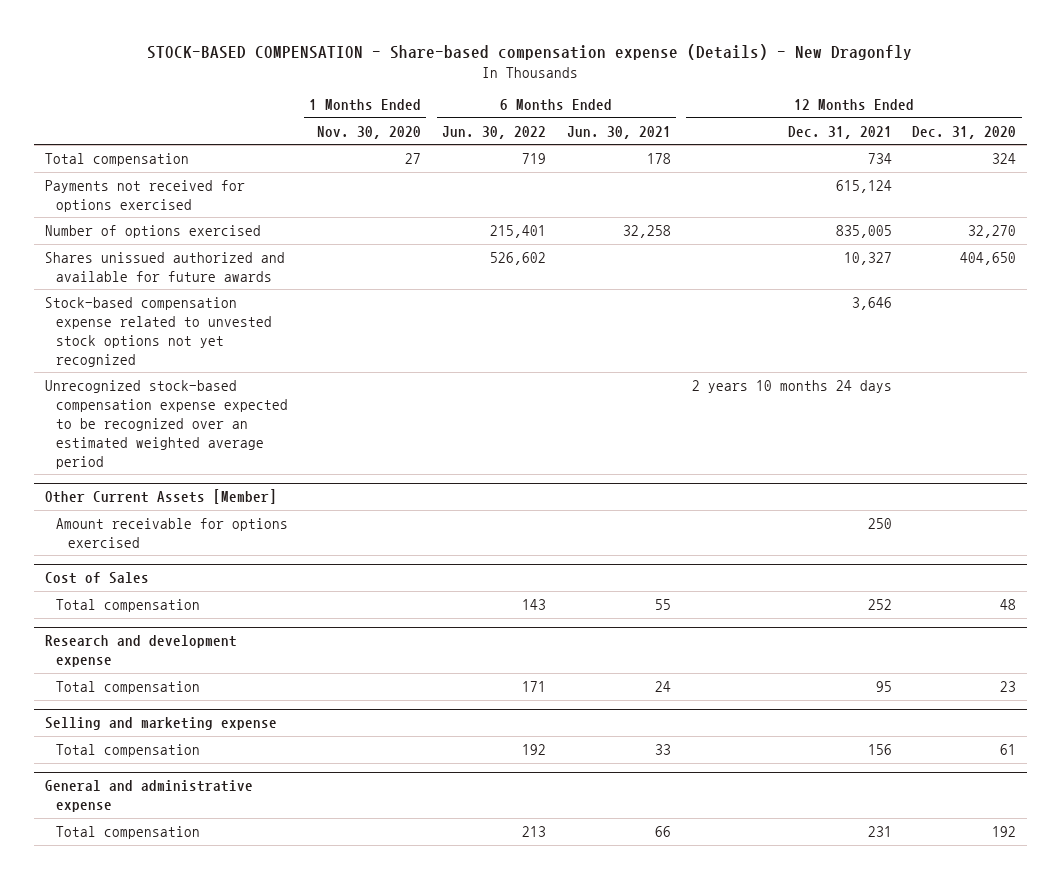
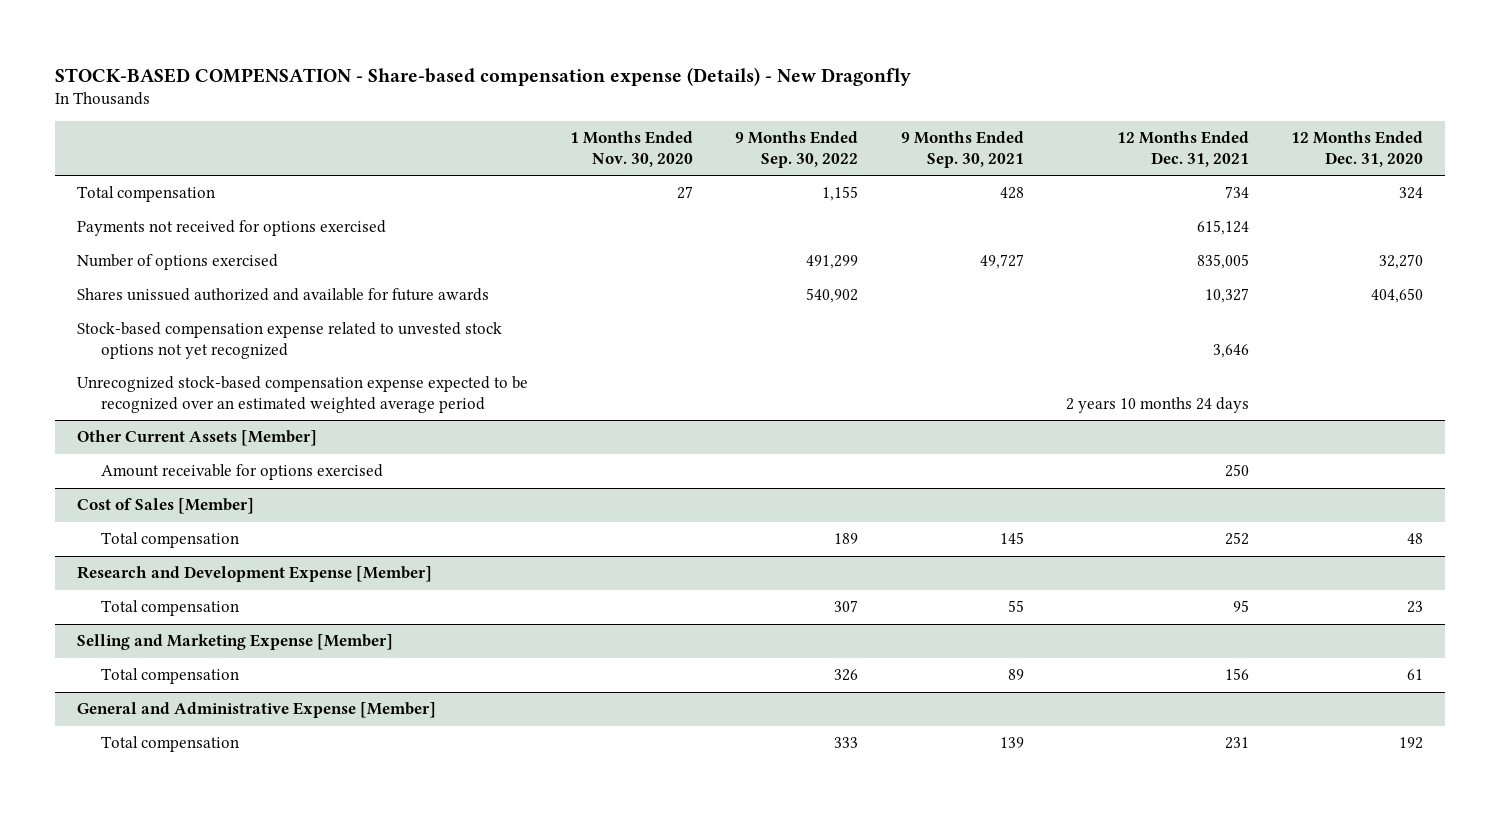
- | 1 Months Ended Nov. 30, 2020 | 6 Months Ended Jun. 30, 2022 | 6 Months Ended Jun. 30, 2021 | 12 Months Ended Dec. 31, 2021 | 12 Months Ended Dec. 31, 2020
+ | 1 Months Ended Nov. 30, 2020 | 9 Months Ended Sep. 30, 2022 | 9 Months Ended Sep. 30, 2021 | 12 Months Ended Dec. 31, 2021 | 12 Months Ended Dec. 31, 2020
- Cost of Sales
+ Cost of Sales [Member]
- Research and development expense
+ Research and Development Expense [Member]
- Selling and marketing expense
+ Selling and Marketing Expense [Member]
- General and administrative expense
+ General and Administrative Expense [Member]

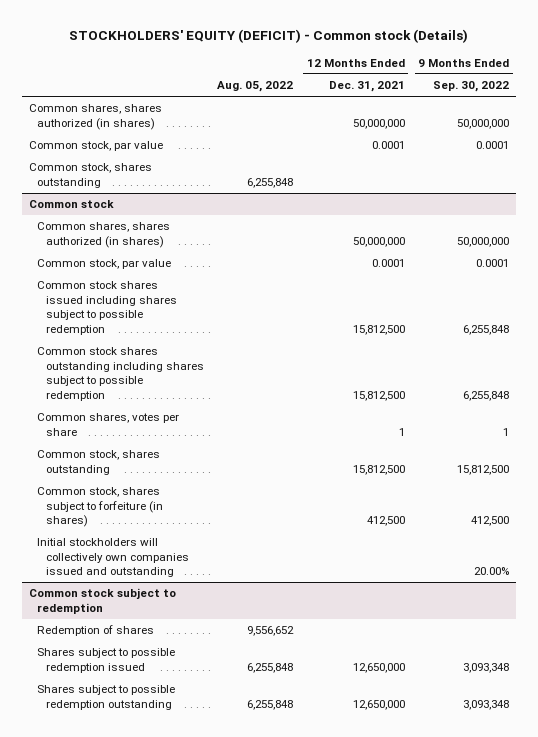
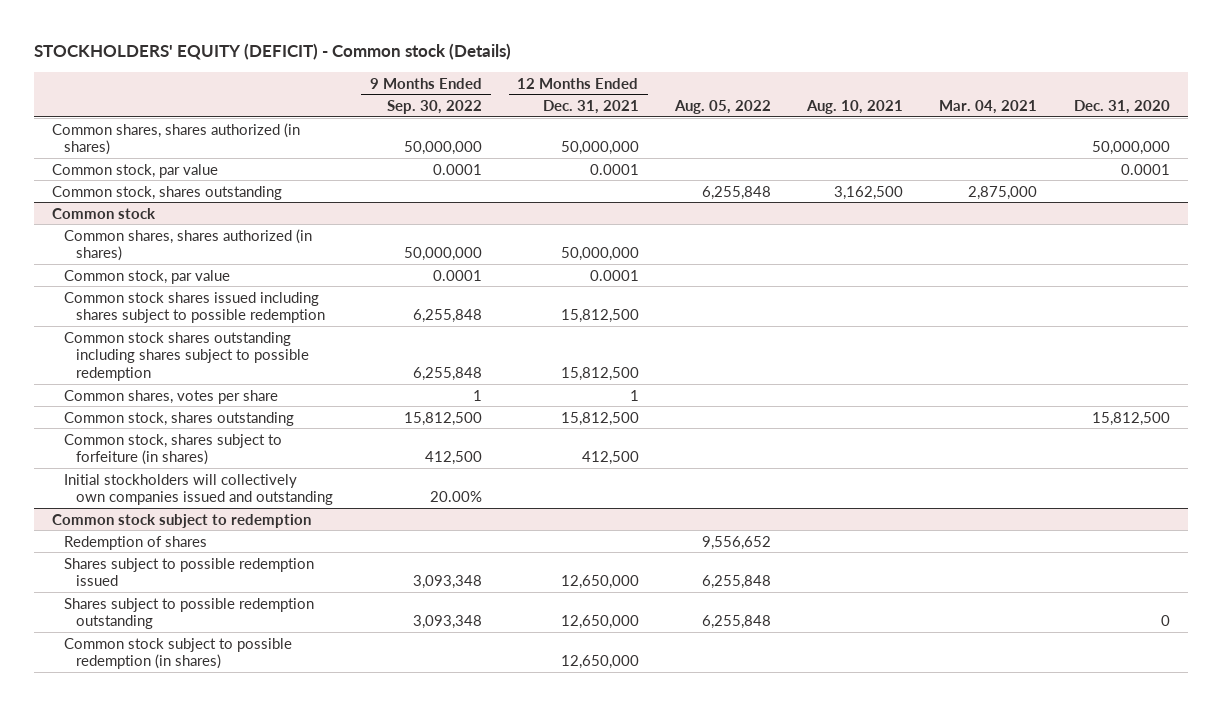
- | Aug. 05, 2022 | 12 Months Ended Dec. 31, 2021 | 9 Months Ended Sep. 30, 2022
+ | 9 Months Ended Sep. 30, 2022 | 12 Months Ended Dec. 31, 2021 | Aug. 05, 2022 | Aug. 10, 2021 | Mar. 04, 2021 | Dec. 31, 2020
@ Common stock subject to redemption
+ Common stock subject to possible redemption (in shares) | | 12,650,000 | | | |

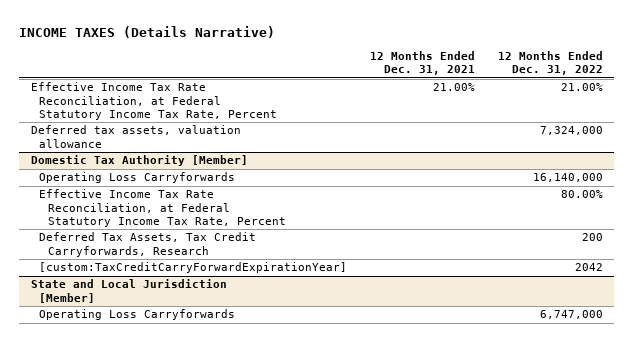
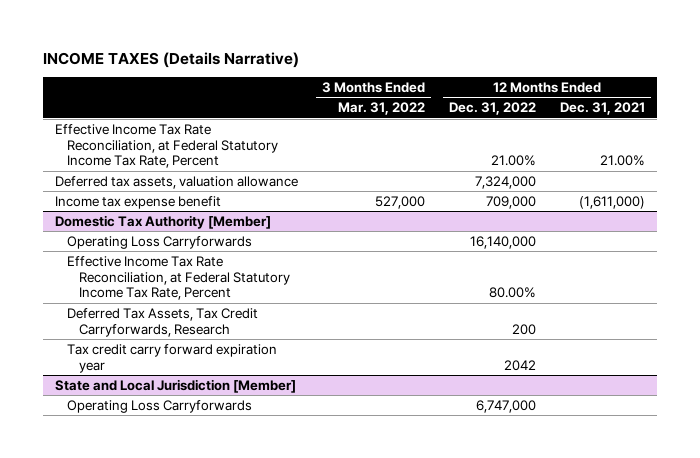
- | 12 Months Ended Dec. 31, 2021 | 12 Months Ended Dec. 31, 2022
+ | 3 Months Ended Mar. 31, 2022 | 12 Months Ended Dec. 31, 2022 | 12 Months Ended Dec. 31, 2021
+ Income tax expense benefit | 527,000 | 709,000 | (1,611,000)
@ Domestic Tax Authority [Member]
- [custom:TaxCreditCarryForwardExpirationYear] | | 2042
+ Tax credit carry forward expiration year | | 2042 |

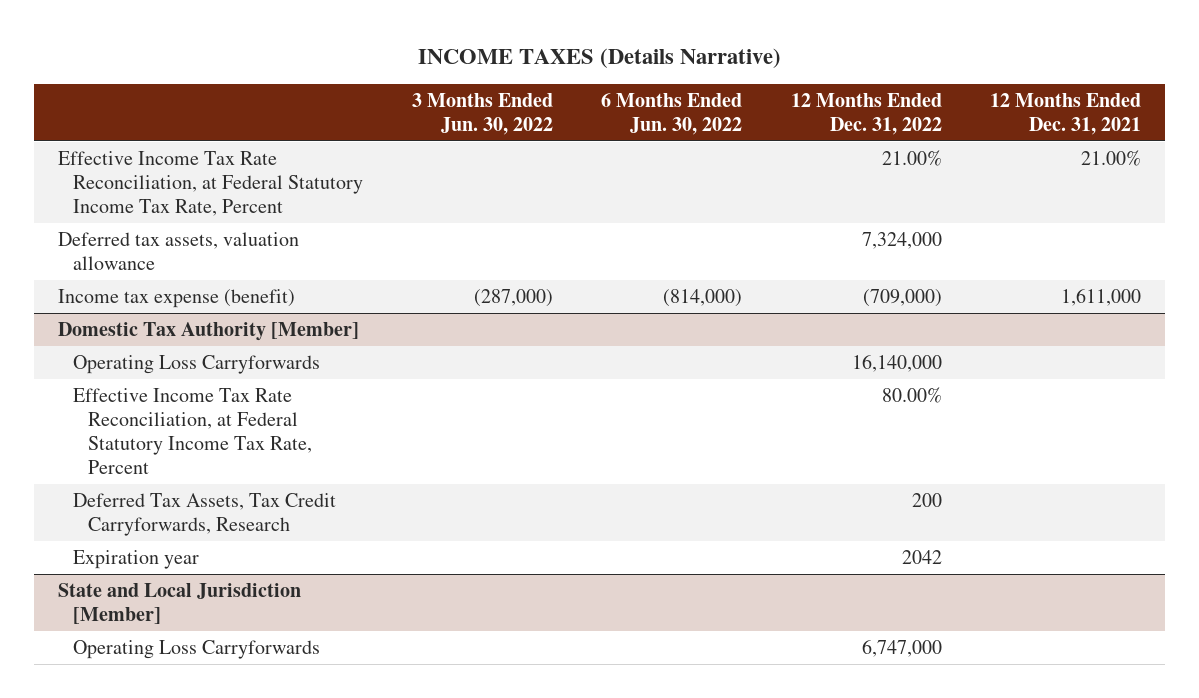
- | 3 Months Ended Mar. 31, 2022 | 12 Months Ended Dec. 31, 2022 | 12 Months Ended Dec. 31, 2021
+ | 3 Months Ended Jun. 30, 2022 | 6 Months Ended Jun. 30, 2022 | 12 Months Ended Dec. 31, 2022 | 12 Months Ended Dec. 31, 2021
- Income tax expense benefit | 527,000 | 709,000 | (1,611,000)
+ Income tax expense (benefit) | (287,000) | (814,000) | (709,000) | 1,611,000
@ Domestic Tax Authority [Member]
- Tax credit carry forward expiration year | | 2042 |
+ Expiration year | | | 2042 |

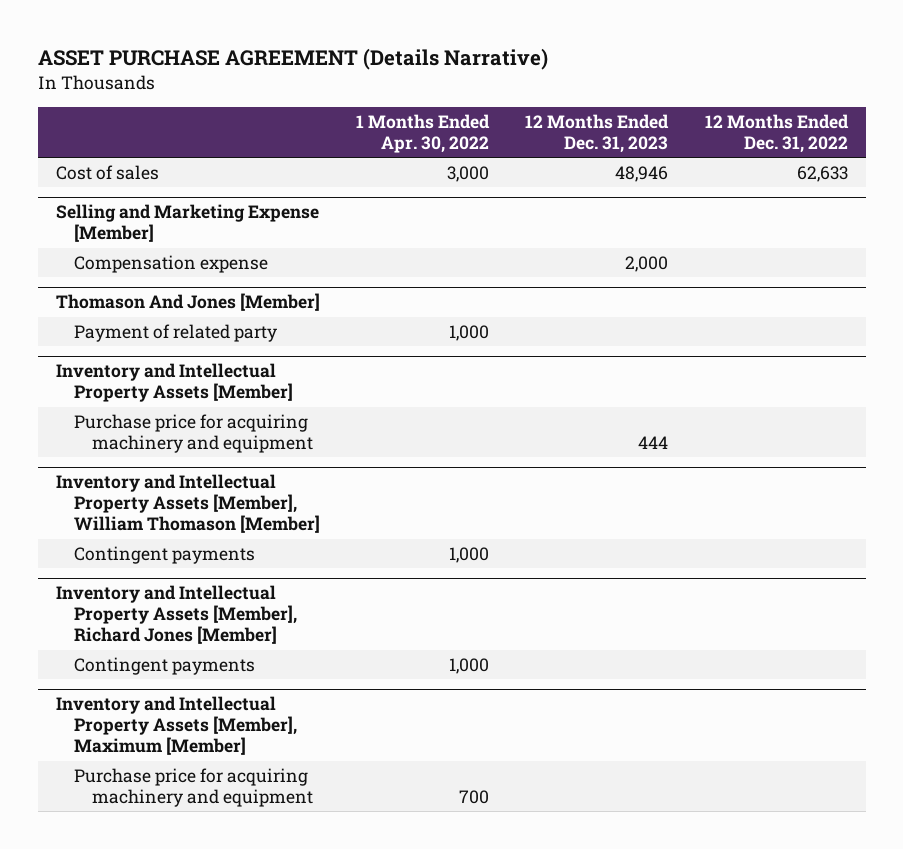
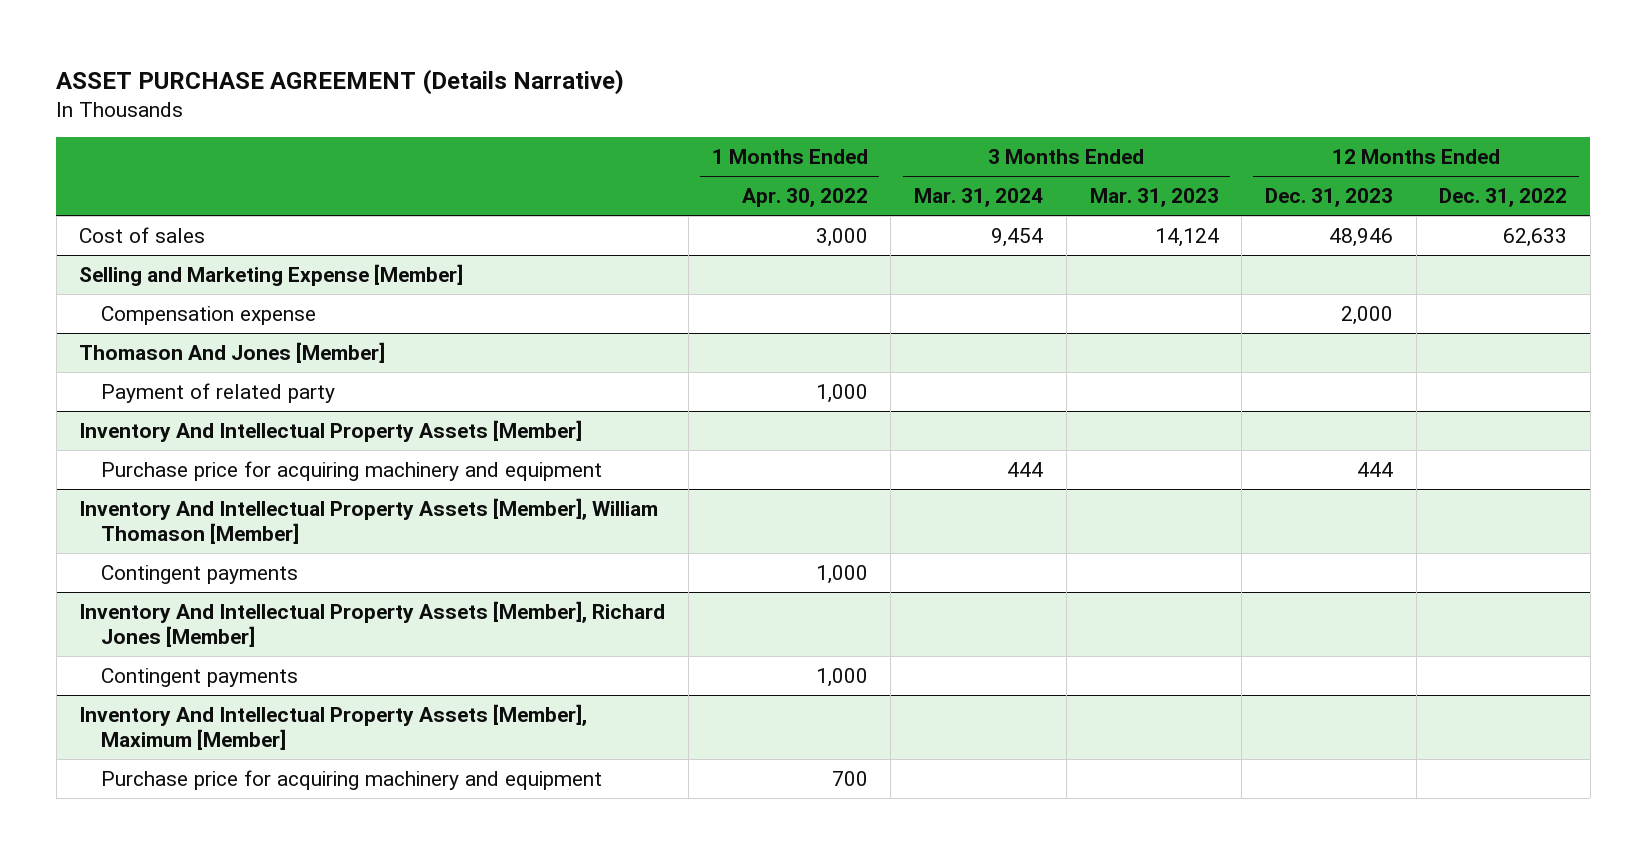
- | 1 Months Ended Apr. 30, 2022 | 12 Months Ended Dec. 31, 2023 | 12 Months Ended Dec. 31, 2022
+ | 1 Months Ended Apr. 30, 2022 | 3 Months Ended Mar. 31, 2024 | 3 Months Ended Mar. 31, 2023 | 12 Months Ended Dec. 31, 2023 | 12 Months Ended Dec. 31, 2022
- Inventory and Intellectual Property Assets [Member]
+ Inventory And Intellectual Property Assets [Member]
- Inventory and Intellectual Property Assets [Member], William Thomason [Member]
+ Inventory And Intellectual Property Assets [Member], William Thomason [Member]
- Inventory and Intellectual Property Assets [Member], Richard Jones [Member]
+ Inventory And Intellectual Property Assets [Member], Richard Jones [Member]
- Inventory and Intellectual Property Assets [Member], Maximum [Member]
+ Inventory And Intellectual Property Assets [Member], Maximum [Member]

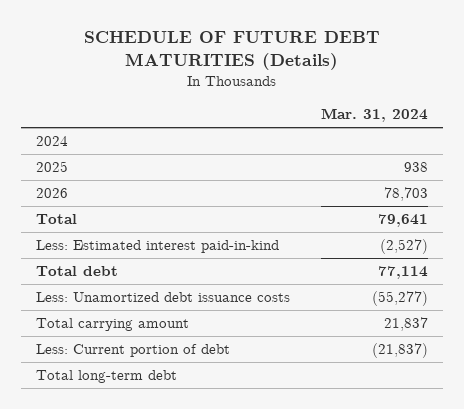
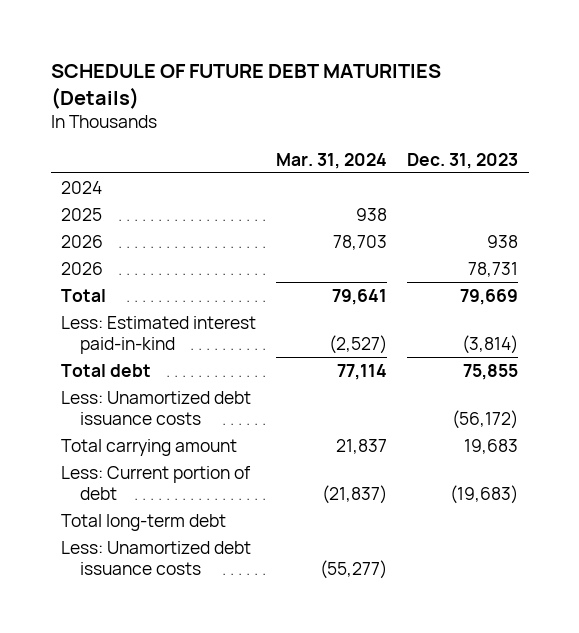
- | Mar. 31, 2024
+ | Mar. 31, 2024 | Dec. 31, 2023
+ 2026 | | 78,731
+ Less: Unamortized debt issuance costs | | (56,172)
moved down: Less: Unamortized debt issuance costs | (55,277) |

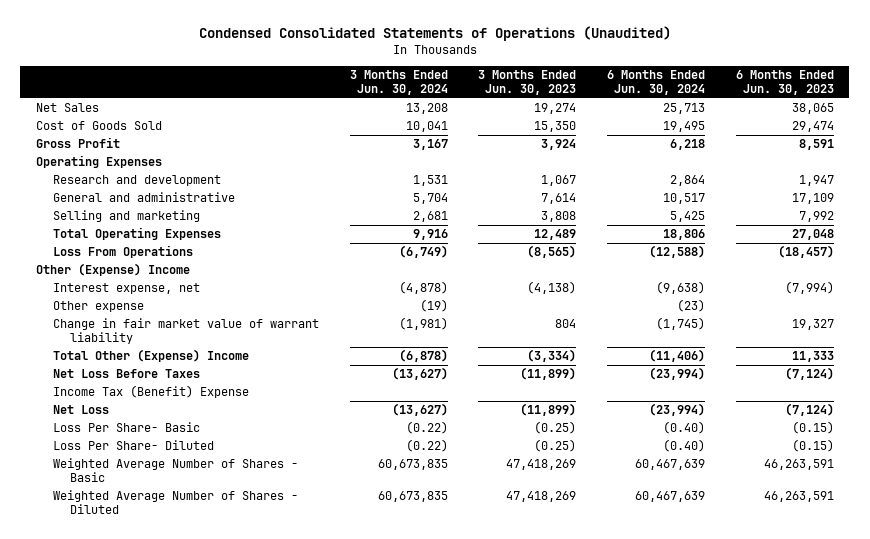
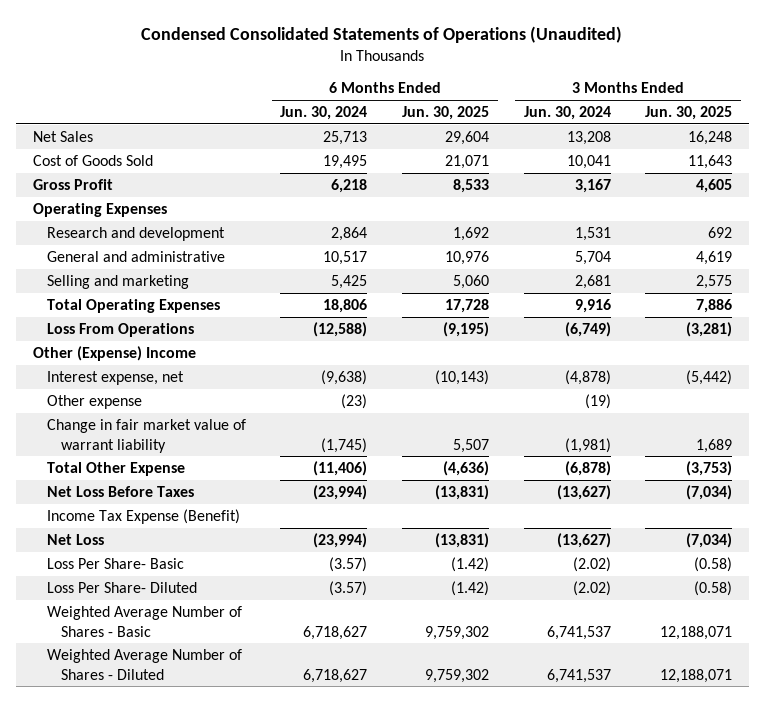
- | 3 Months Ended Jun. 30, 2024 | 3 Months Ended Jun. 30, 2023 | 6 Months Ended Jun. 30, 2024 | 6 Months Ended Jun. 30, 2023
+ | 6 Months Ended Jun. 30, 2024 | 6 Months Ended Jun. 30, 2025 | 3 Months Ended Jun. 30, 2024 | 3 Months Ended Jun. 30, 2025
- Total Other (Expense) Income | (6,878) | (3,334) | (11,406) | 11,333
+ Total Other Expense | (11,406) | (4,636) | (6,878) | (3,753)
- Income Tax (Benefit) Expense
+ Income Tax Expense (Benefit)
- Loss Per Share- Basic | (0.22) | (0.25) | (0.40) | (0.15)
- Loss Per Share- Diluted | (0.22) | (0.25) | (0.40) | (0.15)
- Weighted Average Number of Shares - Basic | 60,673,835 | 47,418,269 | 60,467,639 | 46,263,591
- Weighted Average Number of Shares - Diluted | 60,673,835 | 47,418,269 | 60,467,639 | 46,263,591
+ Loss Per Share- Basic | (3.57) | (1.42) | (2.02) | (0.58)
+ Loss Per Share- Diluted | (3.57) | (1.42) | (2.02) | (0.58)
+ Weighted Average Number of Shares - Basic | 6,718,627 | 9,759,302 | 6,741,537 | 12,188,071
+ Weighted Average Number of Shares - Diluted | 6,718,627 | 9,759,302 | 6,741,537 | 12,188,071

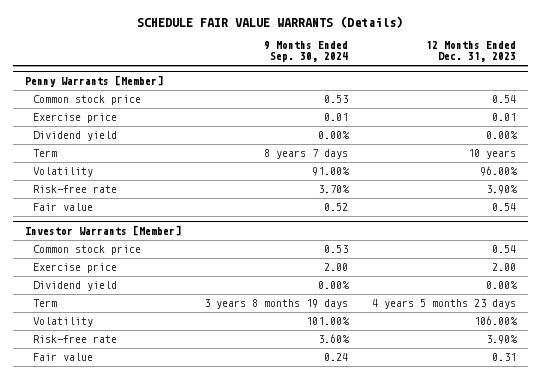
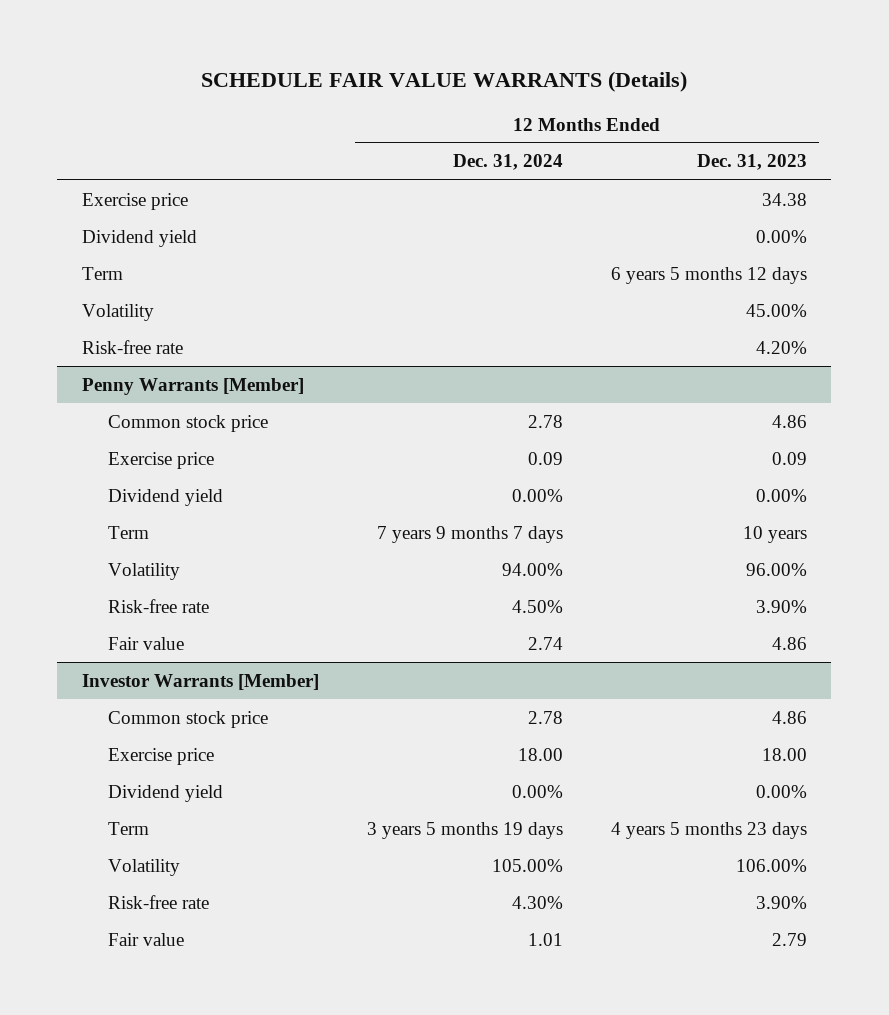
- | 9 Months Ended Sep. 30, 2024 | 12 Months Ended Dec. 31, 2023
+ | 12 Months Ended Dec. 31, 2024 | 12 Months Ended Dec. 31, 2023
+ Exercise price | | 34.38
+ Dividend yield | | 0.00%
+ Term | | 6 years 5 months 12 days
+ Volatility | | 45.00%
+ Risk-free rate | | 4.20%
@ Penny Warrants [Member]
- Common stock price | 0.53 | 0.54
- Exercise price | 0.01 | 0.01
+ Common stock price | 2.78 | 4.86
+ Exercise price | 0.09 | 0.09
- Fair value | 0.52 | 0.54
+ Fair value | 2.74 | 4.86
@ Investor Warrants [Member]
- Common stock price | 0.53 | 0.54
- Exercise price | 2.00 | 2.00
+ Common stock price | 2.78 | 4.86
+ Exercise price | 18.00 | 18.00
- Fair value | 0.24 | 0.31
+ Fair value | 1.01 | 2.79

